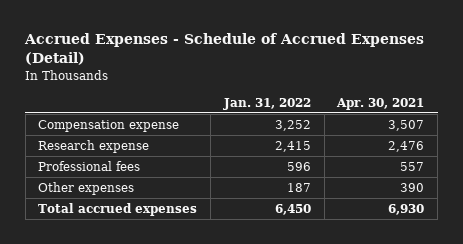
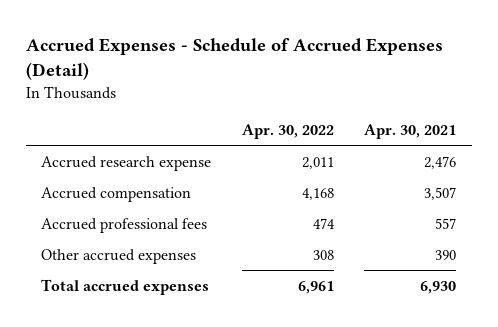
- | Jan. 31, 2022 | Apr. 30, 2021
+ | Apr. 30, 2022 | Apr. 30, 2021
- Compensation expense | 3,252 | 3,507
- Research expense | 2,415 | 2,476
- Professional fees | 596 | 557
- Other expenses | 187 | 390
+ Accrued research expense | 2,011 | 2,476
+ Accrued compensation | 4,168 | 3,507
+ Accrued professional fees | 474 | 557
+ Other accrued expenses | 308 | 390

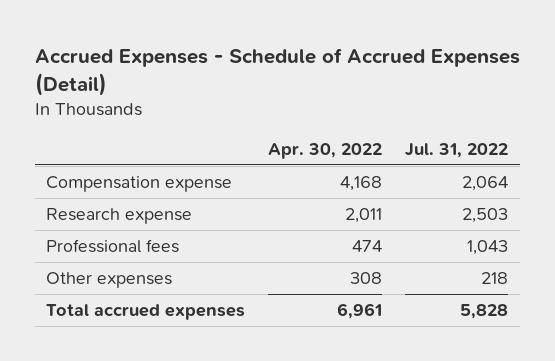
- | Apr. 30, 2022 | Apr. 30, 2021
+ | Apr. 30, 2022 | Jul. 31, 2022
- Accrued research expense | 2,011 | 2,476
- Accrued compensation | 4,168 | 3,507
- Accrued professional fees | 474 | 557
- Other accrued expenses | 308 | 390
+ Compensation expense | 4,168 | 2,064
+ Research expense | 2,011 | 2,503
+ Professional fees | 474 | 1,043
+ Other expenses | 308 | 218

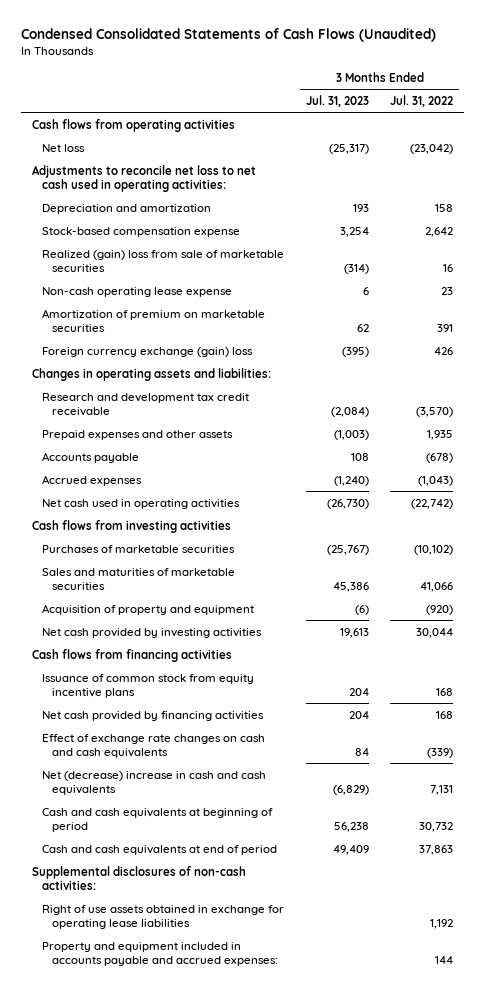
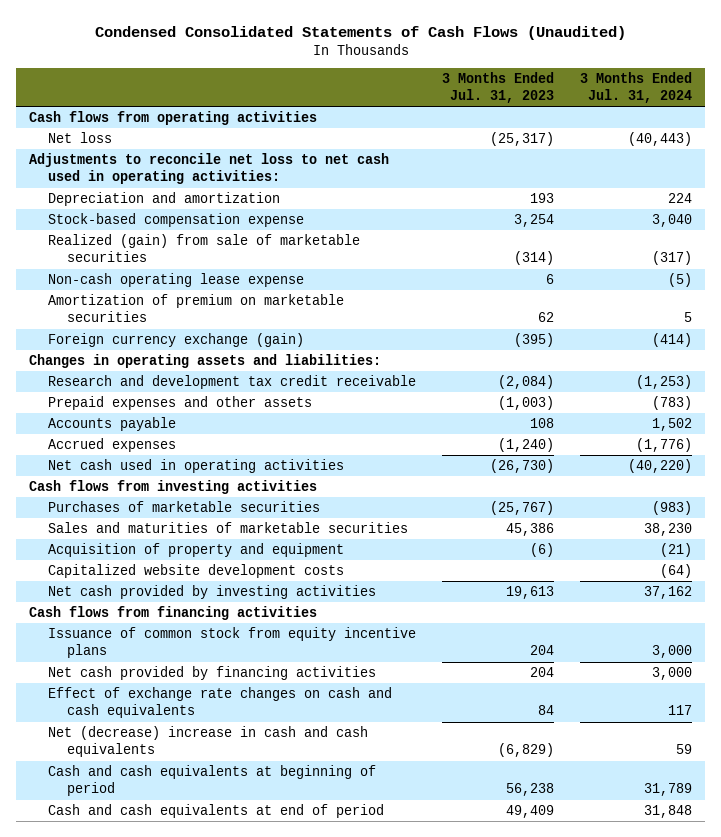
- | 3 Months Ended Jul. 31, 2023 | 3 Months Ended Jul. 31, 2022
+ | 3 Months Ended Jul. 31, 2023 | 3 Months Ended Jul. 31, 2024
- Realized (gain) loss from sale of marketable securities | (314) | 16
+ Realized (gain) from sale of marketable securities | (314) | (317)
- Foreign currency exchange (gain) loss | (395) | 426
+ Foreign currency exchange (gain) | (395) | (414)
+ Capitalized website development costs | | (64)
- Supplemental disclosures of non-cash activities:
- Right of use assets obtained in exchange for operating lease liabilities | | 1,192
- Property and equipment included in accounts payable and accrued expenses: | | 144

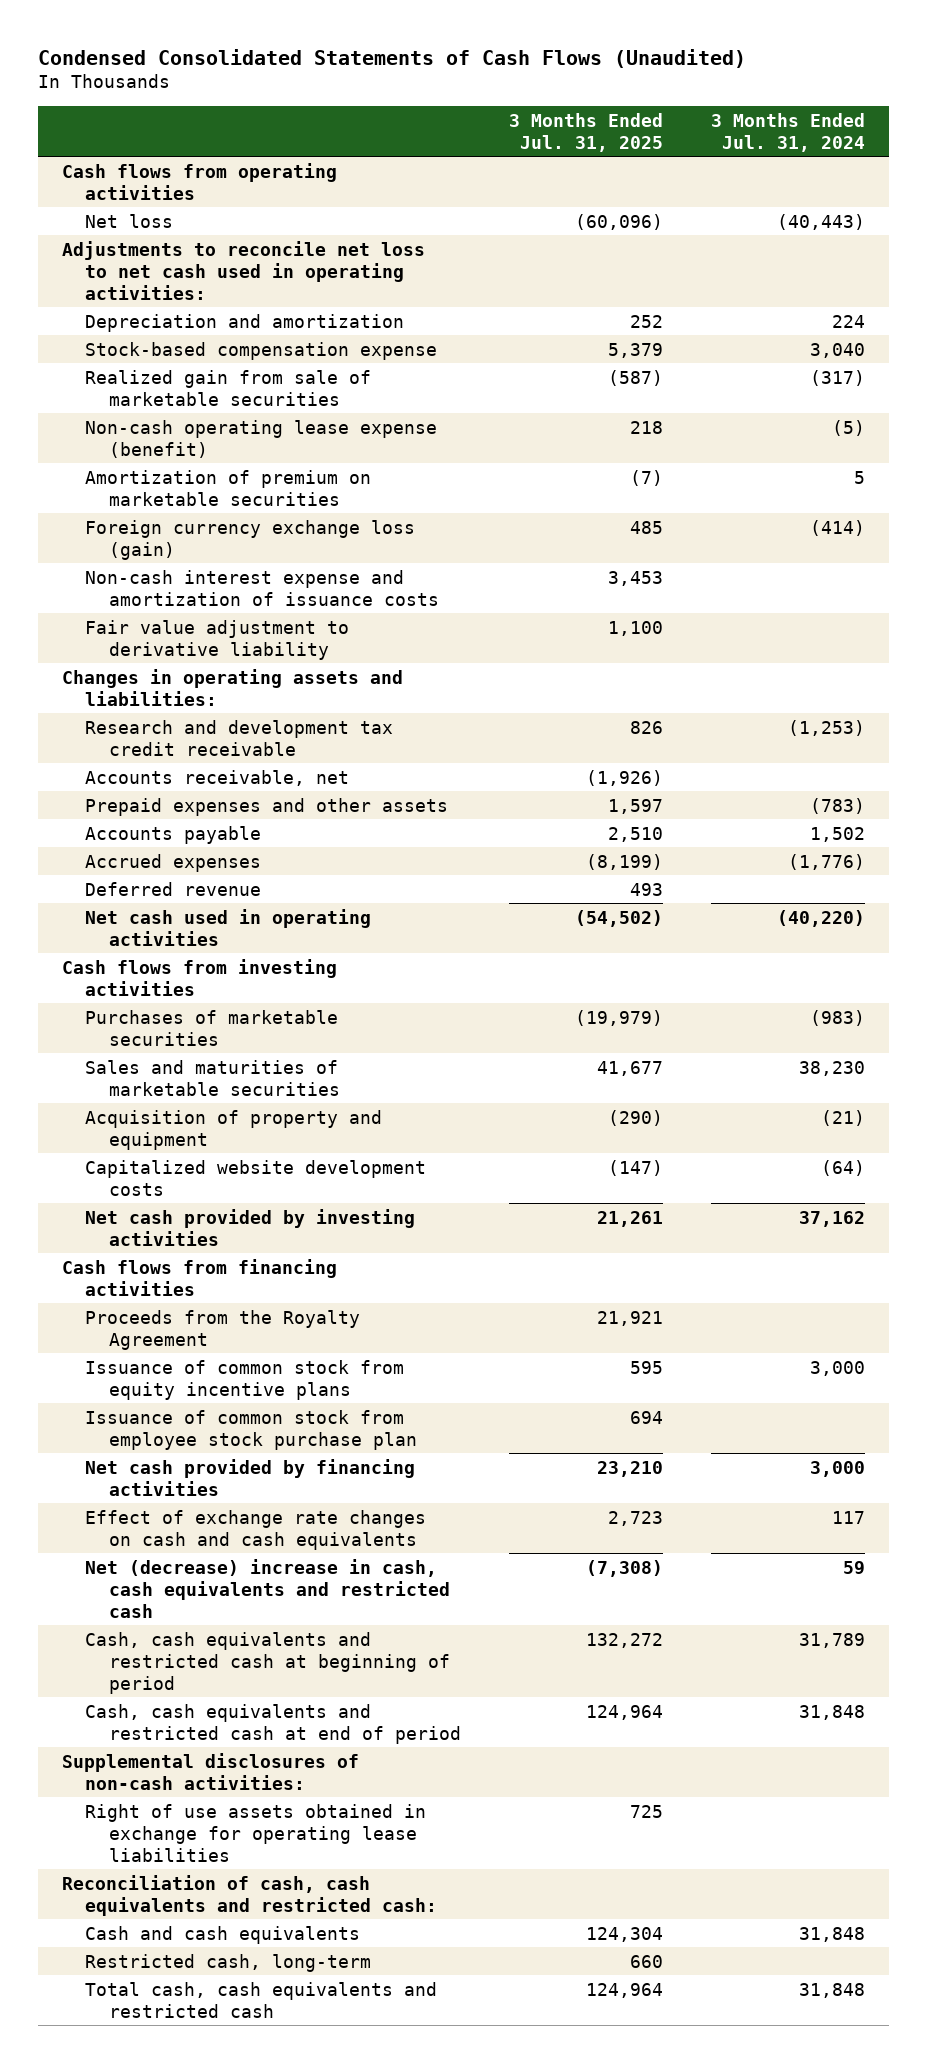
- | 3 Months Ended Jul. 31, 2023 | 3 Months Ended Jul. 31, 2024
+ | 3 Months Ended Jul. 31, 2025 | 3 Months Ended Jul. 31, 2024
- Realized (gain) from sale of marketable securities | (314) | (317)
- Non-cash operating lease expense | 6 | (5)
+ Realized gain from sale of marketable securities | (587) | (317)
+ Non-cash operating lease expense (benefit) | 218 | (5)
- Foreign currency exchange (gain) | (395) | (414)
+ Foreign currency exchange loss (gain) | 485 | (414)
+ Non-cash interest expense and amortization of issuance costs | 3,453 |
+ Fair value adjustment to derivative liability | 1,100 |
+ Accounts receivable, net | (1,926) |
+ Deferred revenue | 493 |
+ Proceeds from the Royalty Agreement | 21,921 |
+ Issuance of common stock from employee stock purchase plan | 694 |
- Net (decrease) increase in cash and cash equivalents | (6,829) | 59
- Cash and cash equivalents at beginning of period | 56,238 | 31,789
- Cash and cash equivalents at end of period | 49,409 | 31,848
+ Net (decrease) increase in cash, cash equivalents and restricted cash | (7,308) | 59
+ Cash, cash equivalents and restricted cash at beginning of period | 132,272 | 31,789
+ Cash, cash equivalents and restricted cash at end of period | 124,964 | 31,848
+ Supplemental disclosures of non-cash activities:
+ Right of use assets obtained in exchange for operating lease liabilities | 725 |
+ Reconciliation of cash, cash equivalents and restricted cash:
+ Cash and cash equivalents | 124,304 | 31,848
+ Restricted cash, long-term | 660 |
+ Total cash, cash equivalents and restricted cash | 124,964 | 31,848

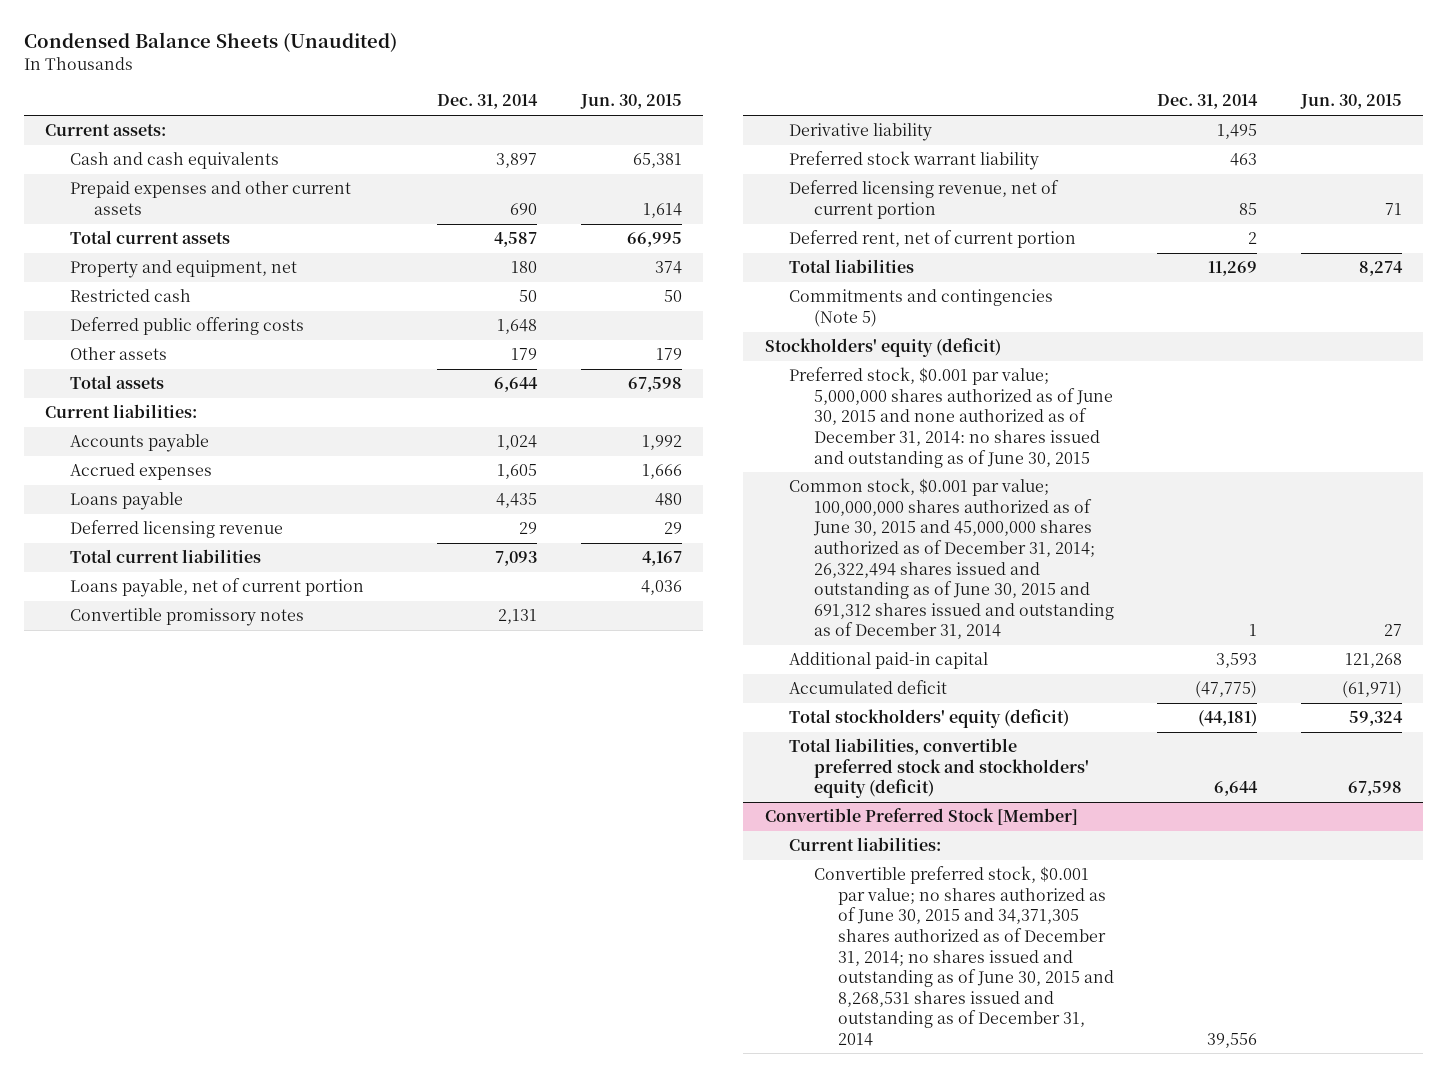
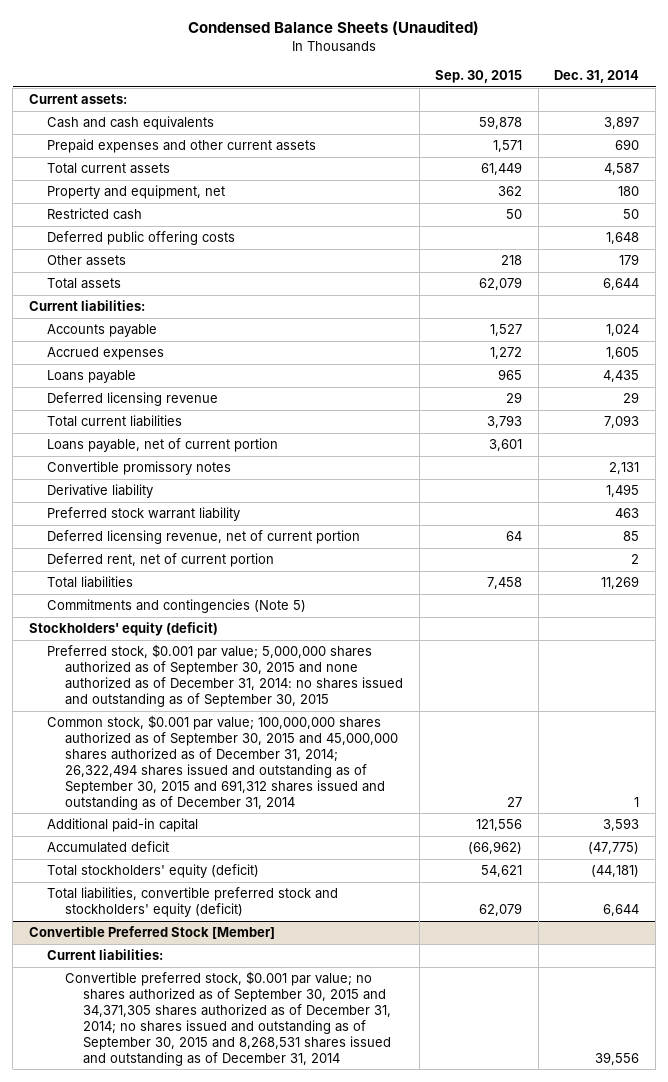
- | Dec. 31, 2014 | Jun. 30, 2015
+ | Sep. 30, 2015 | Dec. 31, 2014
- Preferred stock, $0.001 par value; 5,000,000 shares authorized as of June 30, 2015 and none authorized as of December 31, 2014: no shares issued and outstanding as of June 30, 2015
- Common stock, $0.001 par value; 100,000,000 shares authorized as of June 30, 2015 and 45,000,000 shares authorized as of December 31, 2014; 26,322,494 shares issued and outstanding as of June 30, 2015 and 691,312 shares issued and outstanding as of December 31, 2014 | 1 | 27
+ Preferred stock, $0.001 par value; 5,000,000 shares authorized as of September 30, 2015 and none authorized as of December 31, 2014: no shares issued and outstanding as of September 30, 2015
+ Common stock, $0.001 par value; 100,000,000 shares authorized as of September 30, 2015 and 45,000,000 shares authorized as of December 31, 2014; 26,322,494 shares issued and outstanding as of September 30, 2015 and 691,312 shares issued and outstanding as of December 31, 2014 | 27 | 1
@ Convertible Preferred Stock [Member]
- Convertible preferred stock, $0.001 par value; no shares authorized as of June 30, 2015 and 34,371,305 shares authorized as of December 31, 2014; no shares issued and outstanding as of June 30, 2015 and 8,268,531 shares issued and outstanding as of December 31, 2014 | 39,556 |
+ Convertible preferred stock, $0.001 par value; no shares authorized as of September 30, 2015 and 34,371,305 shares authorized as of December 31, 2014; no shares issued and outstanding as of September 30, 2015 and 8,268,531 shares issued and outstanding as of December 31, 2014 | | 39,556

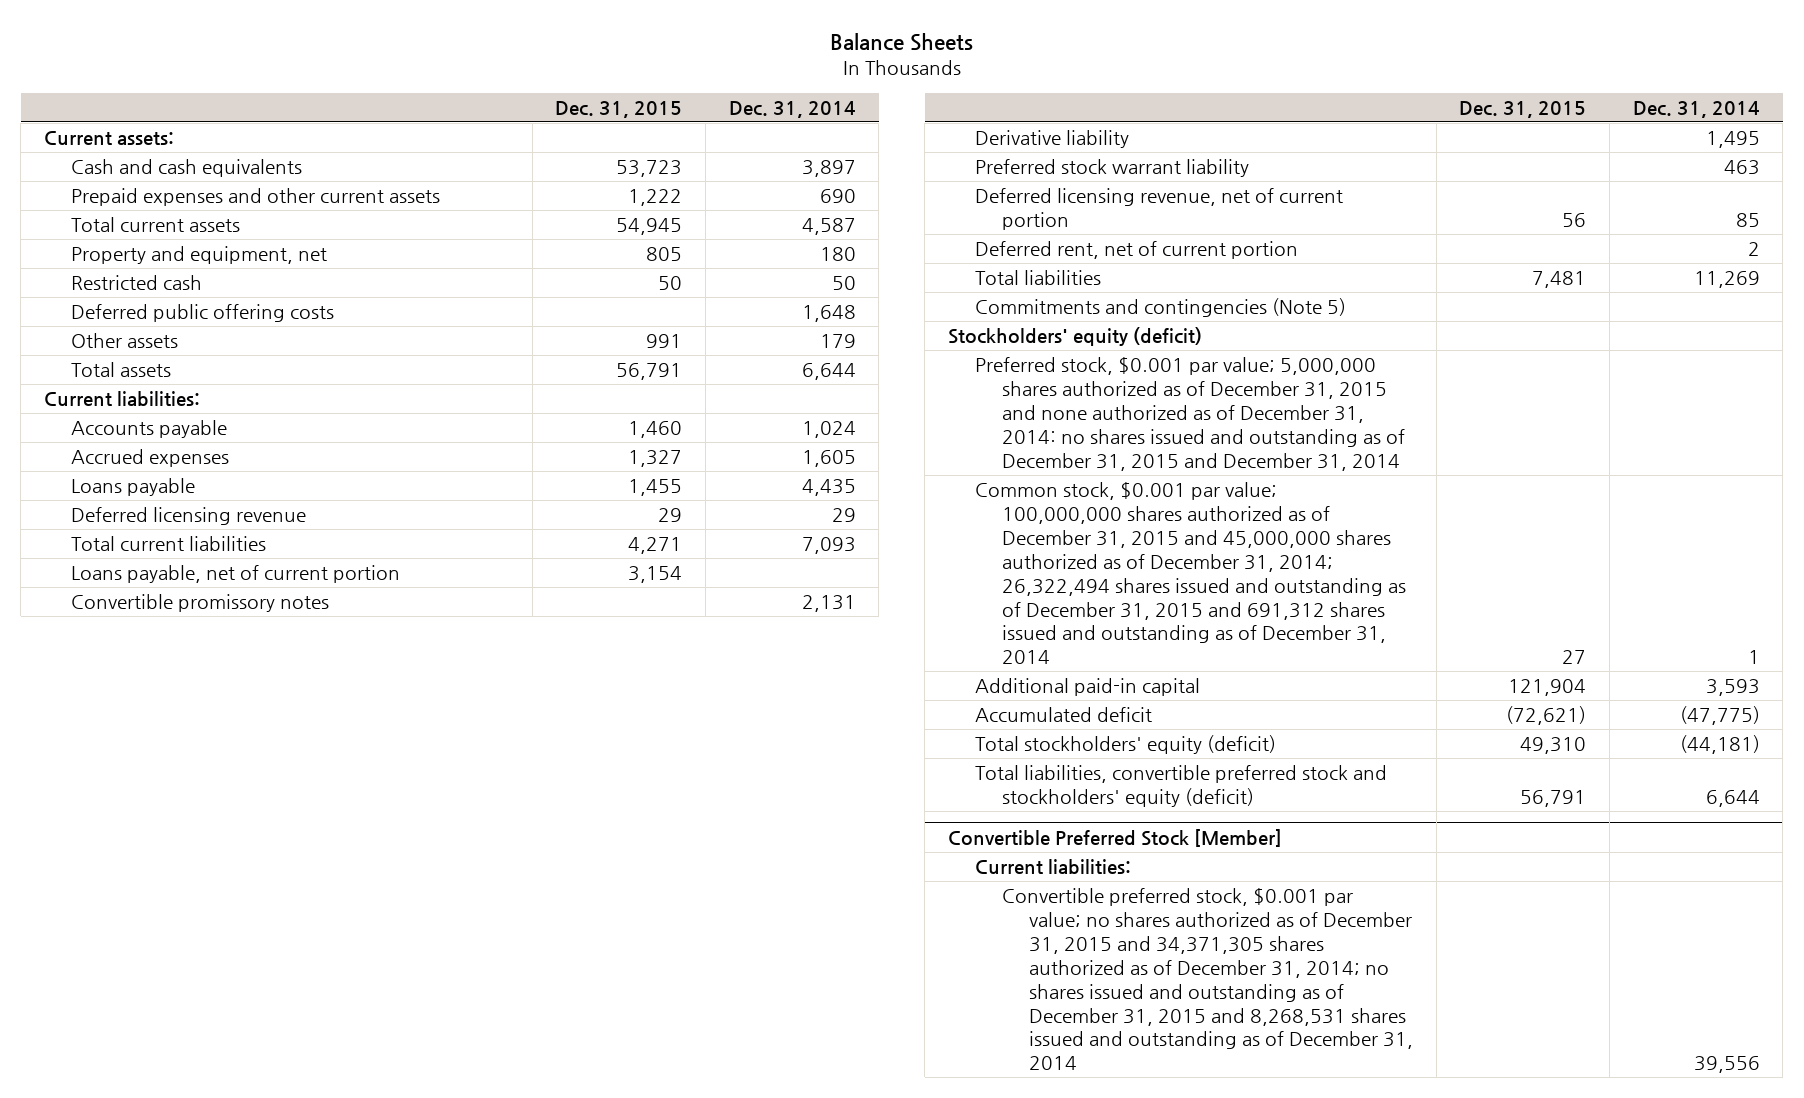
- Condensed Balance Sheets (Unaudited)
+ Balance Sheets
- | Sep. 30, 2015 | Dec. 31, 2014
+ | Dec. 31, 2015 | Dec. 31, 2014
- Preferred stock, $0.001 par value; 5,000,000 shares authorized as of September 30, 2015 and none authorized as of December 31, 2014: no shares issued and outstanding as of September 30, 2015
- Common stock, $0.001 par value; 100,000,000 shares authorized as of September 30, 2015 and 45,000,000 shares authorized as of December 31, 2014; 26,322,494 shares issued and outstanding as of September 30, 2015 and 691,312 shares issued and outstanding as of December 31, 2014 | 27 | 1
+ Preferred stock, $0.001 par value; 5,000,000 shares authorized as of December 31, 2015 and none authorized as of December 31, 2014: no shares issued and outstanding as of December 31, 2015 and December 31, 2014
+ Common stock, $0.001 par value; 100,000,000 shares authorized as of December 31, 2015 and 45,000,000 shares authorized as of December 31, 2014; 26,322,494 shares issued and outstanding as of December 31, 2015 and 691,312 shares issued and outstanding as of December 31, 2014 | 27 | 1
@ Convertible Preferred Stock [Member]
- Convertible preferred stock, $0.001 par value; no shares authorized as of September 30, 2015 and 34,371,305 shares authorized as of December 31, 2014; no shares issued and outstanding as of September 30, 2015 and 8,268,531 shares issued and outstanding as of December 31, 2014 | | 39,556
+ Convertible preferred stock, $0.001 par value; no shares authorized as of December 31, 2015 and 34,371,305 shares authorized as of December 31, 2014; no shares issued and outstanding as of December 31, 2015 and 8,268,531 shares issued and outstanding as of December 31, 2014 | | 39,556

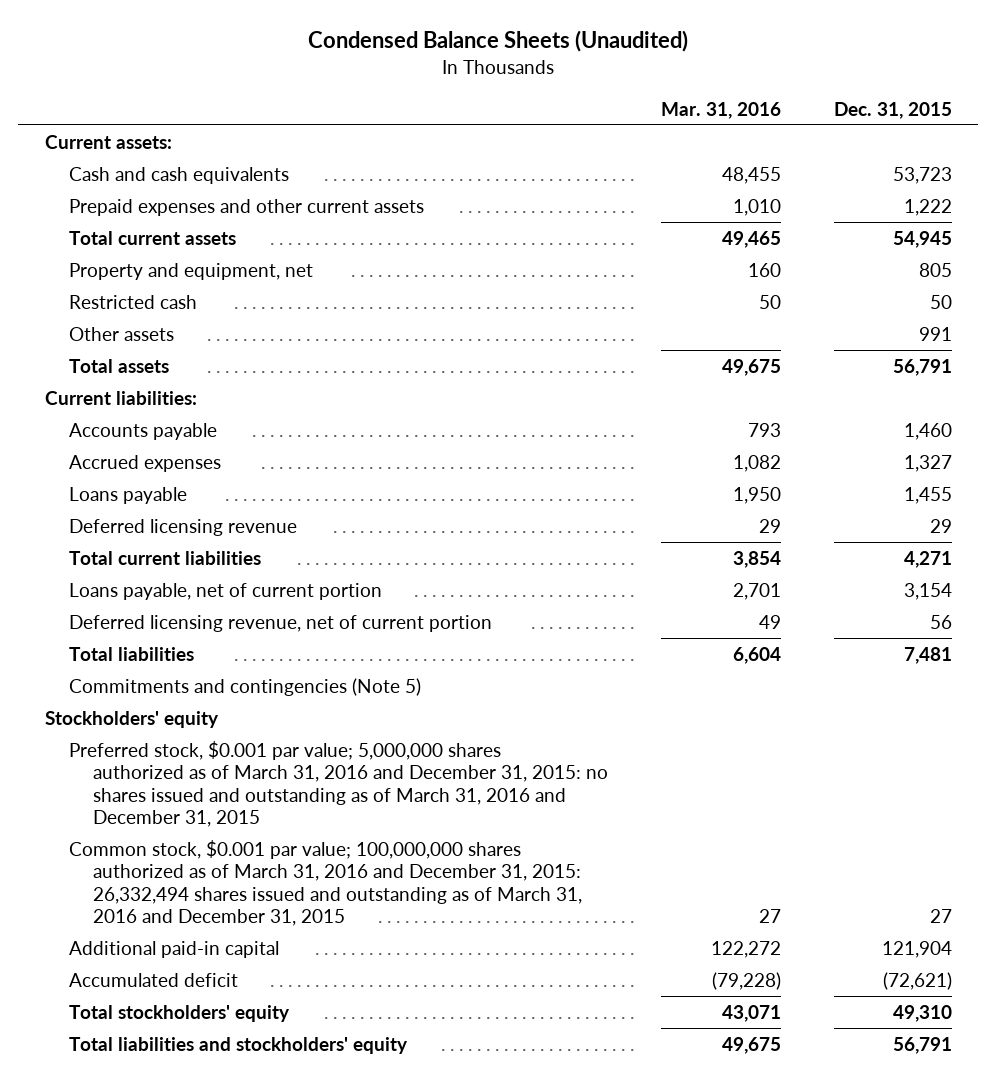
- Balance Sheets
+ Condensed Balance Sheets (Unaudited)
- | Dec. 31, 2015 | Dec. 31, 2014
+ | Mar. 31, 2016 | Dec. 31, 2015
- Deferred public offering costs | | 1,648
- Convertible promissory notes | | 2,131
- Derivative liability | | 1,495
- Preferred stock warrant liability | | 463
- Deferred rent, net of current portion | | 2
- Stockholders' equity (deficit)
- Preferred stock, $0.001 par value; 5,000,000 shares authorized as of December 31, 2015 and none authorized as of December 31, 2014: no shares issued and outstanding as of December 31, 2015 and December 31, 2014
- Common stock, $0.001 par value; 100,000,000 shares authorized as of December 31, 2015 and 45,000,000 shares authorized as of December 31, 2014; 26,322,494 shares issued and outstanding as of December 31, 2015 and 691,312 shares issued and outstanding as of December 31, 2014 | 27 | 1
+ Stockholders' equity
+ Preferred stock, $0.001 par value; 5,000,000 shares authorized as of March 31, 2016 and December 31, 2015: no shares issued and outstanding as of March 31, 2016 and December 31, 2015
+ Common stock, $0.001 par value; 100,000,000 shares authorized as of March 31, 2016 and December 31, 2015: 26,332,494 shares issued and outstanding as of March 31, 2016 and December 31, 2015 | 27 | 27
- Total stockholders' equity (deficit) | 49,310 | (44,181)
- Total liabilities, convertible preferred stock and stockholders' equity (deficit) | 56,791 | 6,644
- Convertible Preferred Stock [Member]
- Current liabilities:
- Convertible preferred stock, $0.001 par value; no shares authorized as of December 31, 2015 and 34,371,305 shares authorized as of December 31, 2014; no shares issued and outstanding as of December 31, 2015 and 8,268,531 shares issued and outstanding as of December 31, 2014 | | 39,556
+ Total stockholders' equity | 43,071 | 49,310
+ Total liabilities and stockholders' equity | 49,675 | 56,791

